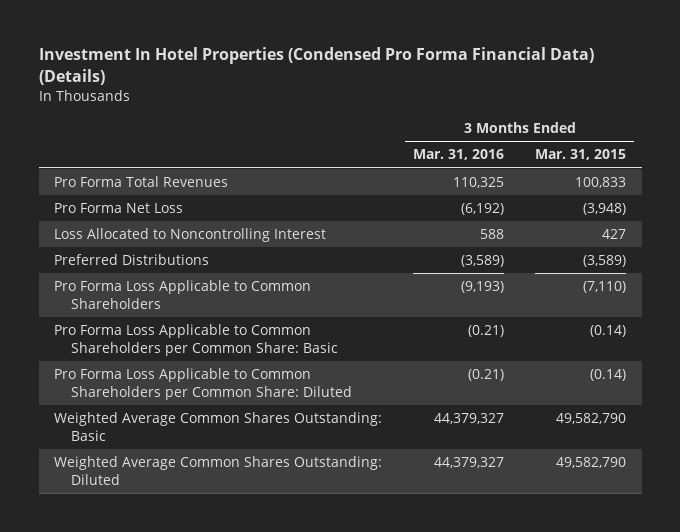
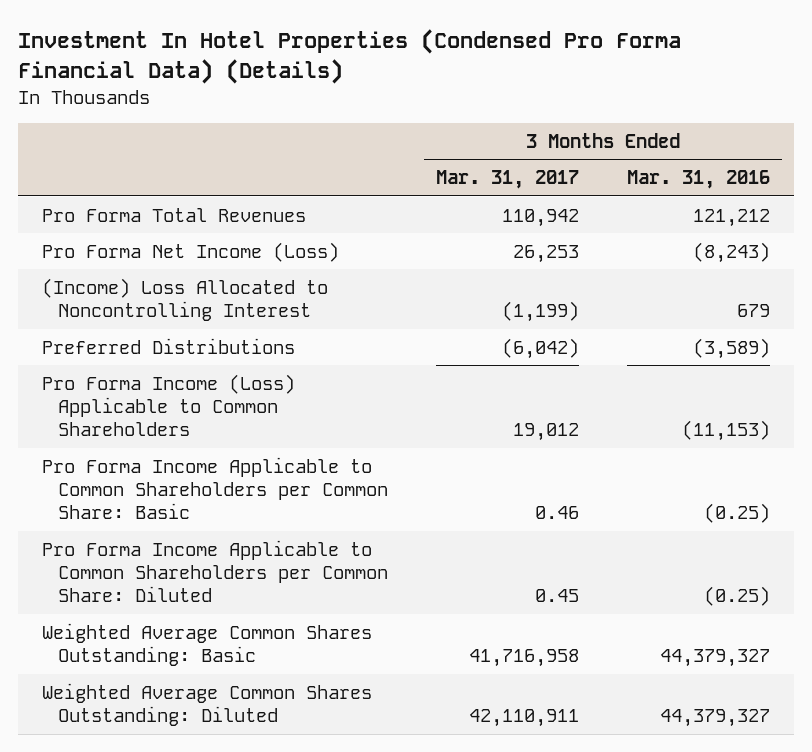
- | 3 Months Ended Mar. 31, 2016 | 3 Months Ended Mar. 31, 2015
+ | 3 Months Ended Mar. 31, 2017 | 3 Months Ended Mar. 31, 2016
- Pro Forma Total Revenues | 110,325 | 100,833
- Pro Forma Net Loss | (6,192) | (3,948)
- Loss Allocated to Noncontrolling Interest | 588 | 427
+ Pro Forma Total Revenues | 110,942 | 121,212
+ Pro Forma Net Income (Loss) | 26,253 | (8,243)
+ (Income) Loss Allocated to Noncontrolling Interest | (1,199) | 679
- Pro Forma Loss Applicable to Common Shareholders | (9,193) | (7,110)
- Pro Forma Loss Applicable to Common Shareholders per Common Share: Basic | (0.21) | (0.14)
- Pro Forma Loss Applicable to Common Shareholders per Common Share: Diluted | (0.21) | (0.14)
+ Pro Forma Income (Loss) Applicable to Common Shareholders | 19,012 | (11,153)
+ Pro Forma Income Applicable to Common Shareholders per Common Share: Basic | 0.46 | (0.25)
+ Pro Forma Income Applicable to Common Shareholders per Common Share: Diluted | 0.45 | (0.25)

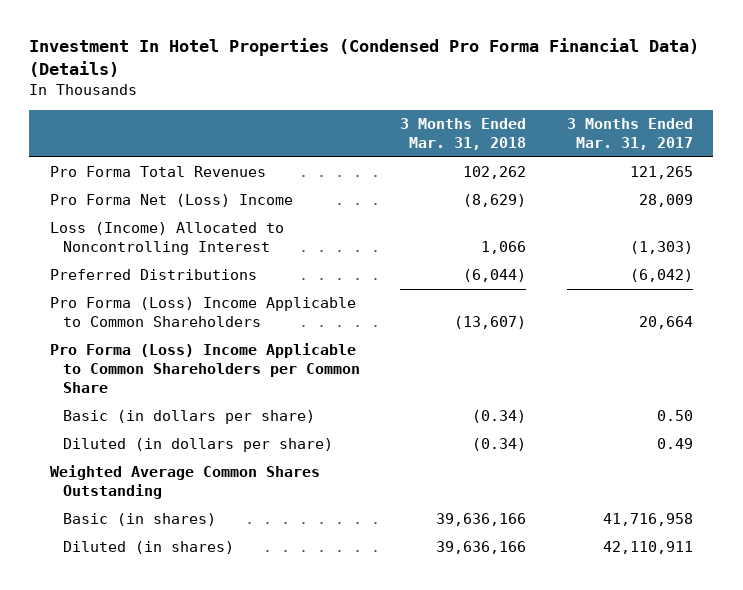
- | 3 Months Ended Mar. 31, 2017 | 3 Months Ended Mar. 31, 2016
+ | 3 Months Ended Mar. 31, 2018 | 3 Months Ended Mar. 31, 2017
- Pro Forma Total Revenues | 110,942 | 121,212
- Pro Forma Net Income (Loss) | 26,253 | (8,243)
- (Income) Loss Allocated to Noncontrolling Interest | (1,199) | 679
+ Pro Forma Total Revenues | 102,262 | 121,265
+ Pro Forma Net (Loss) Income | (8,629) | 28,009
+ Loss (Income) Allocated to Noncontrolling Interest | 1,066 | (1,303)
- Pro Forma Income (Loss) Applicable to Common Shareholders | 19,012 | (11,153)
- Pro Forma Income Applicable to Common Shareholders per Common Share: Basic | 0.46 | (0.25)
- Pro Forma Income Applicable to Common Shareholders per Common Share: Diluted | 0.45 | (0.25)
- Weighted Average Common Shares Outstanding: Basic | 41,716,958 | 44,379,327
- Weighted Average Common Shares Outstanding: Diluted | 42,110,911 | 44,379,327
+ Pro Forma (Loss) Income Applicable to Common Shareholders | (13,607) | 20,664
+ Pro Forma (Loss) Income Applicable to Common Shareholders per Common Share
+ Basic (in dollars per share) | (0.34) | 0.50
+ Diluted (in dollars per share) | (0.34) | 0.49
+ Weighted Average Common Shares Outstanding
+ Basic (in shares) | 39,636,166 | 41,716,958
+ Diluted (in shares) | 39,636,166 | 42,110,911

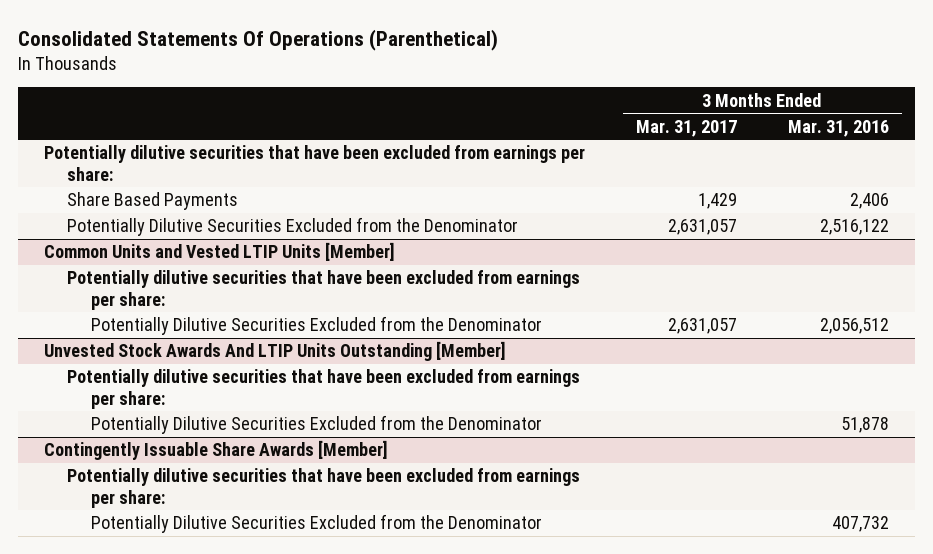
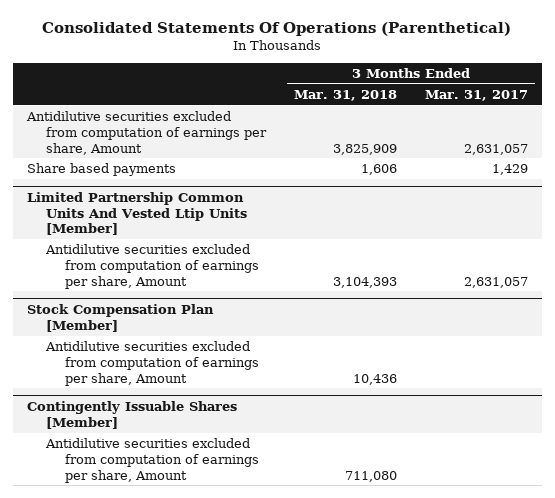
- | 3 Months Ended Mar. 31, 2017 | 3 Months Ended Mar. 31, 2016
+ | 3 Months Ended Mar. 31, 2018 | 3 Months Ended Mar. 31, 2017
- Potentially dilutive securities that have been excluded from earnings per share:
- Share Based Payments | 1,429 | 2,406
- Potentially Dilutive Securities Excluded from the Denominator | 2,631,057 | 2,516,122
- Common Units and Vested LTIP Units [Member]
- Potentially dilutive securities that have been excluded from earnings per share:
- Potentially Dilutive Securities Excluded from the Denominator | 2,631,057 | 2,056,512
- Unvested Stock Awards And LTIP Units Outstanding [Member]
- Potentially dilutive securities that have been excluded from earnings per share:
- Potentially Dilutive Securities Excluded from the Denominator | | 51,878
- Contingently Issuable Share Awards [Member]
- Potentially dilutive securities that have been excluded from earnings per share:
- Potentially Dilutive Securities Excluded from the Denominator | | 407,732
+ Antidilutive securities excluded from computation of earnings per share, Amount | 3,825,909 | 2,631,057
+ Share based payments | 1,606 | 1,429
+ Limited Partnership Common Units And Vested Ltip Units [Member]
+ Antidilutive securities excluded from computation of earnings per share, Amount | 3,104,393 | 2,631,057
+ Stock Compensation Plan [Member]
+ Antidilutive securities excluded from computation of earnings per share, Amount | 10,436 |
+ Contingently Issuable Shares [Member]
+ Antidilutive securities excluded from computation of earnings per share, Amount | 711,080 |

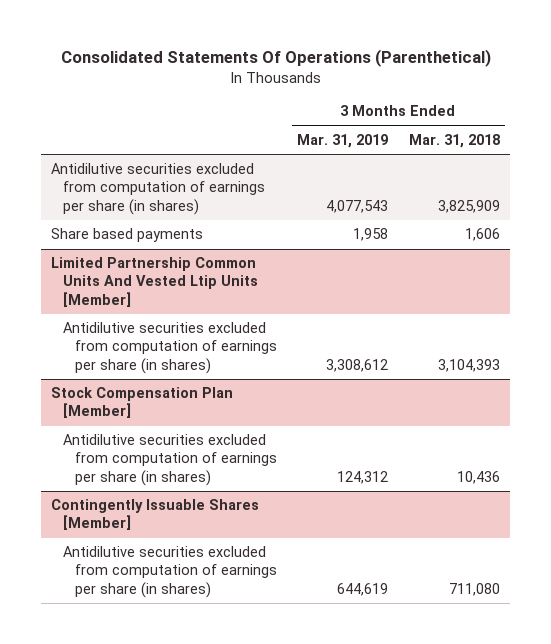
- | 3 Months Ended Mar. 31, 2018 | 3 Months Ended Mar. 31, 2017
+ | 3 Months Ended Mar. 31, 2019 | 3 Months Ended Mar. 31, 2018
- Antidilutive securities excluded from computation of earnings per share, Amount | 3,825,909 | 2,631,057
+ Antidilutive securities excluded from computation of earnings per share (in shares) | 4,077,543 | 3,825,909
@ Limited Partnership Common Units And Vested Ltip Units [Member]
- Antidilutive securities excluded from computation of earnings per share, Amount | 3,104,393 | 2,631,057
+ Antidilutive securities excluded from computation of earnings per share (in shares) | 3,308,612 | 3,104,393
@ Stock Compensation Plan [Member]
- Antidilutive securities excluded from computation of earnings per share, Amount | 10,436 |
+ Antidilutive securities excluded from computation of earnings per share (in shares) | 124,312 | 10,436
@ Contingently Issuable Shares [Member]
- Antidilutive securities excluded from computation of earnings per share, Amount | 711,080 |
+ Antidilutive securities excluded from computation of earnings per share (in shares) | 644,619 | 711,080

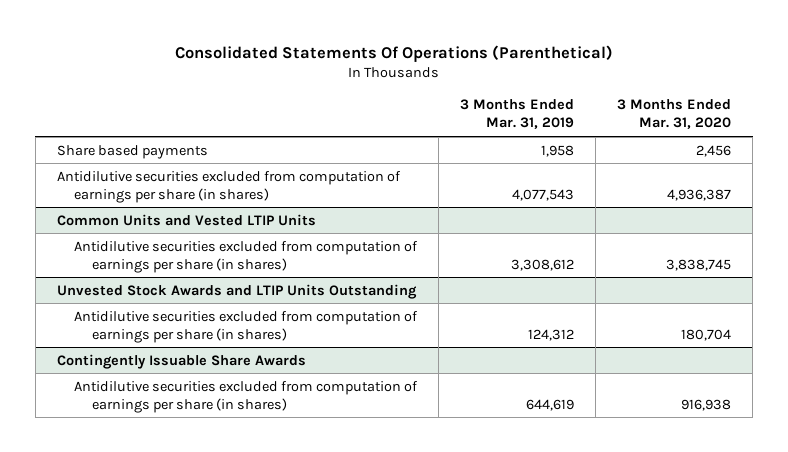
- | 3 Months Ended Mar. 31, 2019 | 3 Months Ended Mar. 31, 2018
+ | 3 Months Ended Mar. 31, 2019 | 3 Months Ended Mar. 31, 2020
- Limited Partnership Common Units And Vested Ltip Units [Member]
moved down: Antidilutive securities excluded from computation of earnings per share (in shares) | 4,077,543 | 4,936,387
+ Common Units and Vested LTIP Units
- Stock Compensation Plan [Member]
+ Unvested Stock Awards and LTIP Units Outstanding
- Contingently Issuable Shares [Member]
+ Contingently Issuable Share Awards

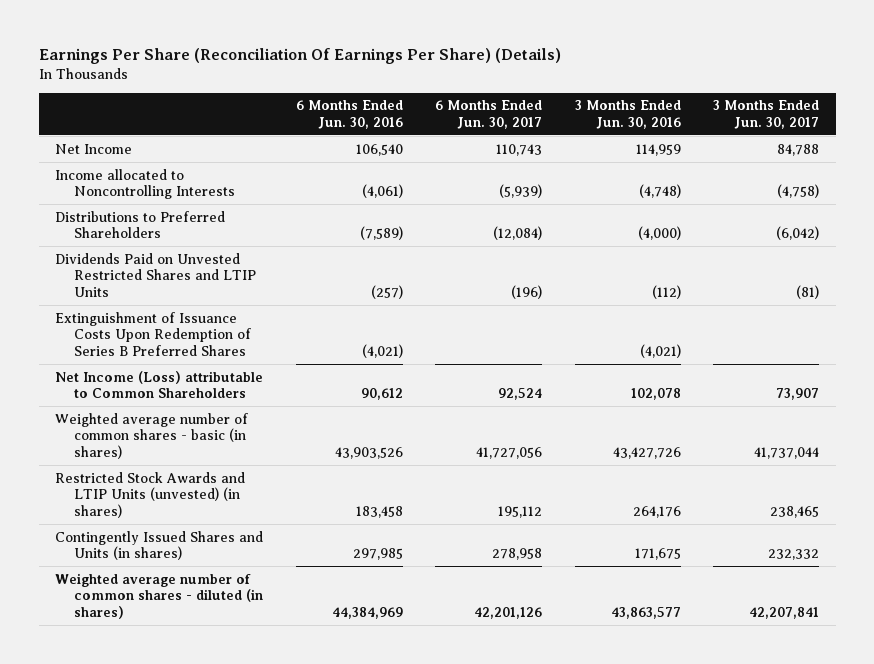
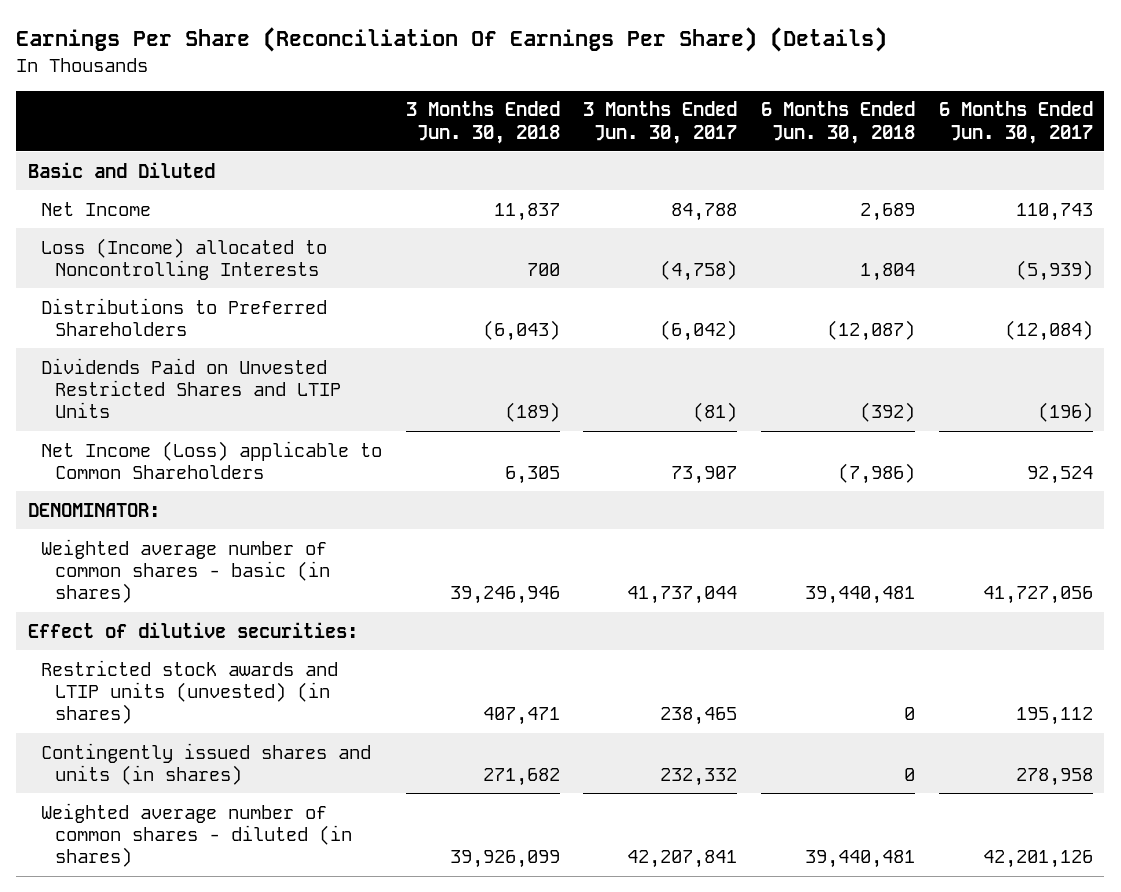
- | 6 Months Ended Jun. 30, 2016 | 6 Months Ended Jun. 30, 2017 | 3 Months Ended Jun. 30, 2016 | 3 Months Ended Jun. 30, 2017
+ | 3 Months Ended Jun. 30, 2018 | 3 Months Ended Jun. 30, 2017 | 6 Months Ended Jun. 30, 2018 | 6 Months Ended Jun. 30, 2017
+ Basic and Diluted
- Income allocated to Noncontrolling Interests | (4,061) | (5,939) | (4,748) | (4,758)
+ Loss (Income) allocated to Noncontrolling Interests | 700 | (4,758) | 1,804 | (5,939)
- Extinguishment of Issuance Costs Upon Redemption of Series B Preferred Shares | (4,021) | | (4,021) |
- Net Income (Loss) attributable to Common Shareholders | 90,612 | 92,524 | 102,078 | 73,907
+ Net Income (Loss) applicable to Common Shareholders | 6,305 | 73,907 | (7,986) | 92,524
+ DENOMINATOR:
- Restricted Stock Awards and LTIP Units (unvested) (in shares) | 183,458 | 195,112 | 264,176 | 238,465
- Contingently Issued Shares and Units (in shares) | 297,985 | 278,958 | 171,675 | 232,332
+ Effect of dilutive securities:
+ Restricted stock awards and LTIP units (unvested) (in shares) | 407,471 | 238,465 | 0 | 195,112
+ Contingently issued shares and units (in shares) | 271,682 | 232,332 | 0 | 278,958

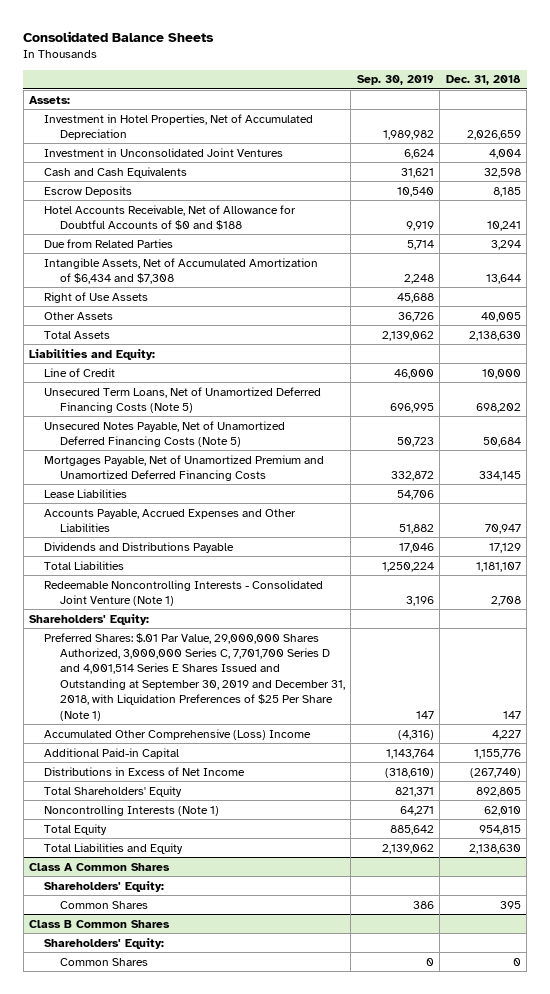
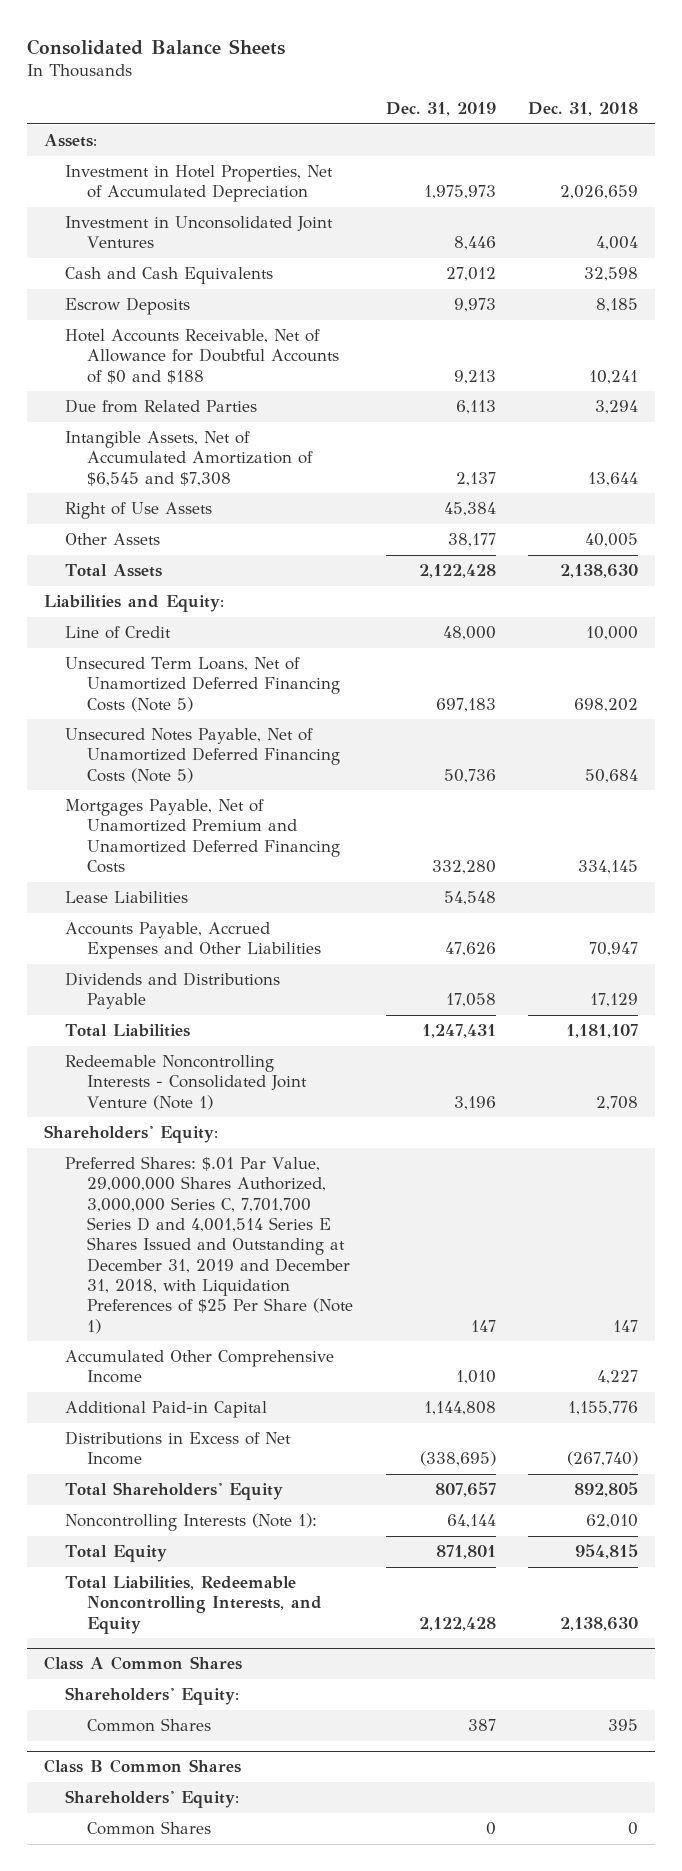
- | Sep. 30, 2019 | Dec. 31, 2018
+ | Dec. 31, 2019 | Dec. 31, 2018
- Intangible Assets, Net of Accumulated Amortization of $6,434 and $7,308 | 2,248 | 13,644
+ Intangible Assets, Net of Accumulated Amortization of $6,545 and $7,308 | 2,137 | 13,644
- Preferred Shares: $.01 Par Value, 29,000,000 Shares Authorized, 3,000,000 Series C, 7,701,700 Series D and 4,001,514 Series E Shares Issued and Outstanding at September 30, 2019 and December 31, 2018, with Liquidation Preferences of $25 Per Share (Note 1) | 147 | 147
- Accumulated Other Comprehensive (Loss) Income | (4,316) | 4,227
+ Preferred Shares: $.01 Par Value, 29,000,000 Shares Authorized, 3,000,000 Series C, 7,701,700 Series D and 4,001,514 Series E Shares Issued and Outstanding at December 31, 2019 and December 31, 2018, with Liquidation Preferences of $25 Per Share (Note 1) | 147 | 147
+ Accumulated Other Comprehensive Income | 1,010 | 4,227
- Noncontrolling Interests (Note 1) | 64,271 | 62,010
+ Noncontrolling Interests (Note 1): | 64,144 | 62,010
- Total Liabilities and Equity | 2,139,062 | 2,138,630
+ Total Liabilities, Redeemable Noncontrolling Interests, and Equity | 2,122,428 | 2,138,630

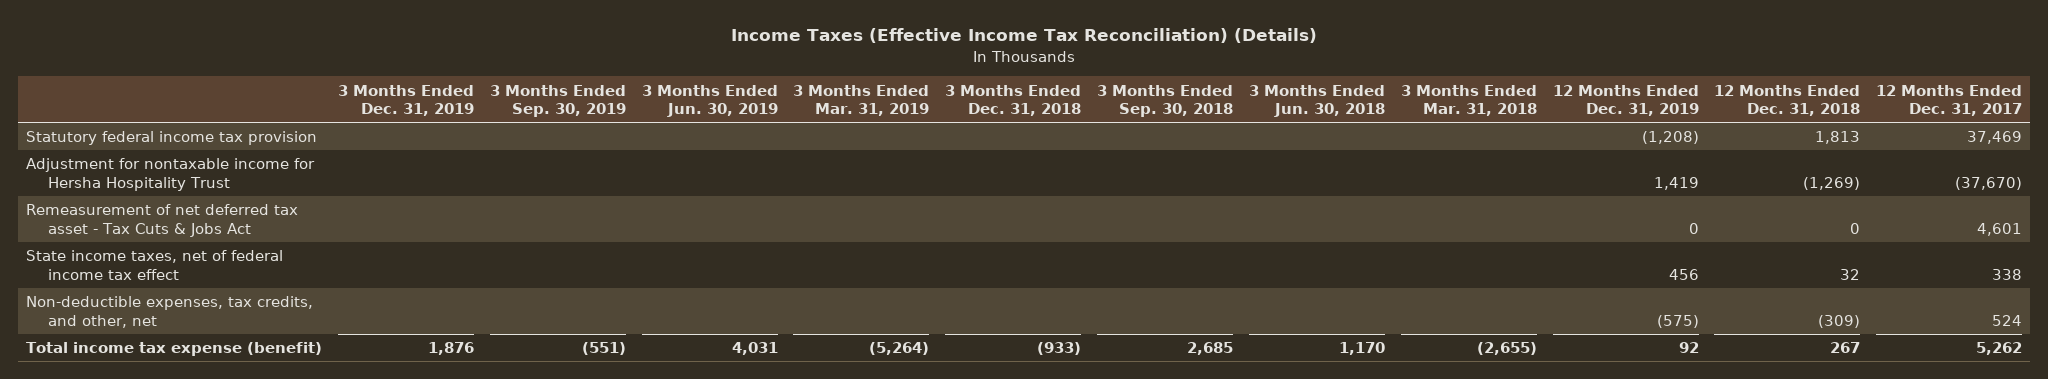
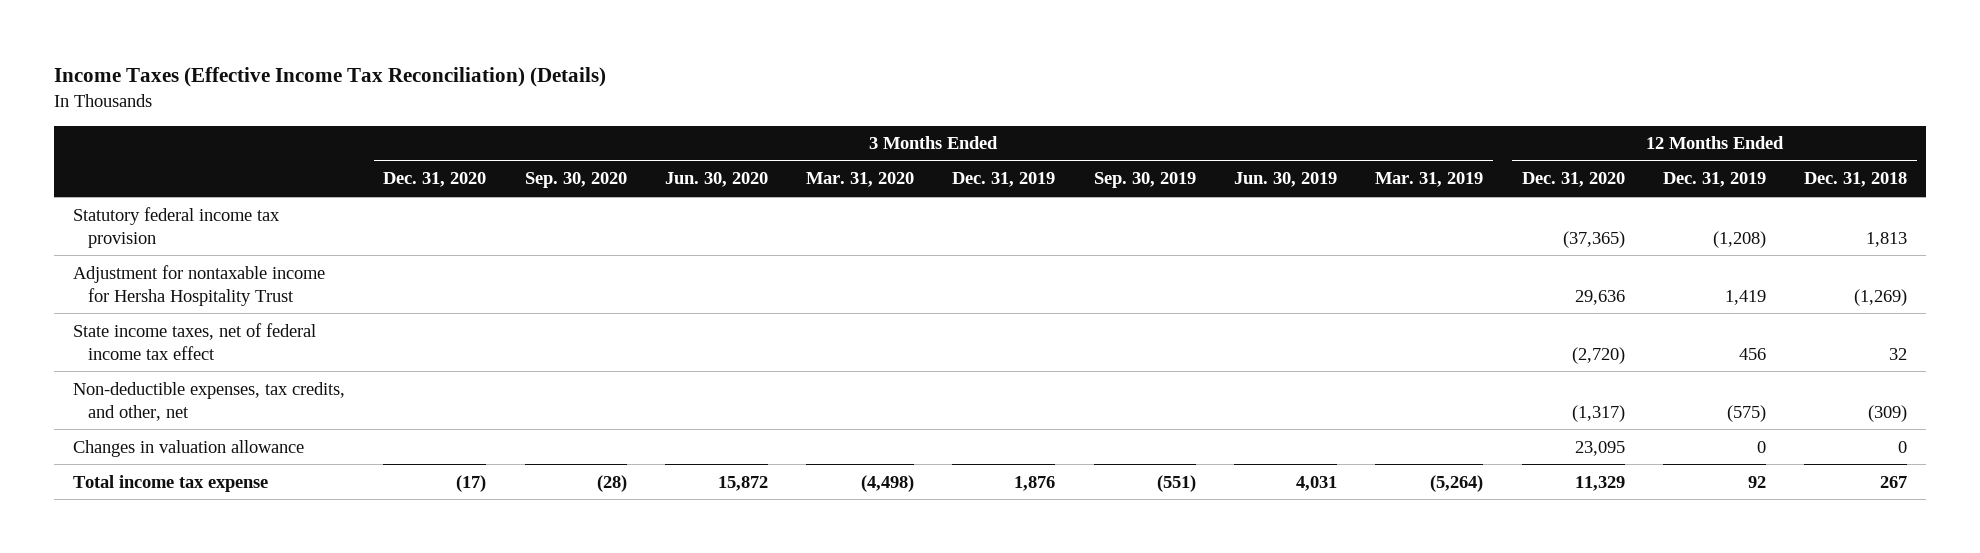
- | 3 Months Ended Dec. 31, 2019 | 3 Months Ended Sep. 30, 2019 | 3 Months Ended Jun. 30, 2019 | 3 Months Ended Mar. 31, 2019 | 3 Months Ended Dec. 31, 2018 | 3 Months Ended Sep. 30, 2018 | 3 Months Ended Jun. 30, 2018 | 3 Months Ended Mar. 31, 2018 | 12 Months Ended Dec. 31, 2019 | 12 Months Ended Dec. 31, 2018 | 12 Months Ended Dec. 31, 2017
+ | 3 Months Ended Dec. 31, 2020 | 3 Months Ended Sep. 30, 2020 | 3 Months Ended Jun. 30, 2020 | 3 Months Ended Mar. 31, 2020 | 3 Months Ended Dec. 31, 2019 | 3 Months Ended Sep. 30, 2019 | 3 Months Ended Jun. 30, 2019 | 3 Months Ended Mar. 31, 2019 | 12 Months Ended Dec. 31, 2020 | 12 Months Ended Dec. 31, 2019 | 12 Months Ended Dec. 31, 2018
- Remeasurement of net deferred tax asset - Tax Cuts & Jobs Act | | | | | | | | | 0 | 0 | 4,601
- Total income tax expense (benefit) | 1,876 | (551) | 4,031 | (5,264) | (933) | 2,685 | 1,170 | (2,655) | 92 | 267 | 5,262
+ Changes in valuation allowance | | | | | | | | | 23,095 | 0 | 0
+ Total income tax expense | (17) | (28) | 15,872 | (4,498) | 1,876 | (551) | 4,031 | (5,264) | 11,329 | 92 | 267

